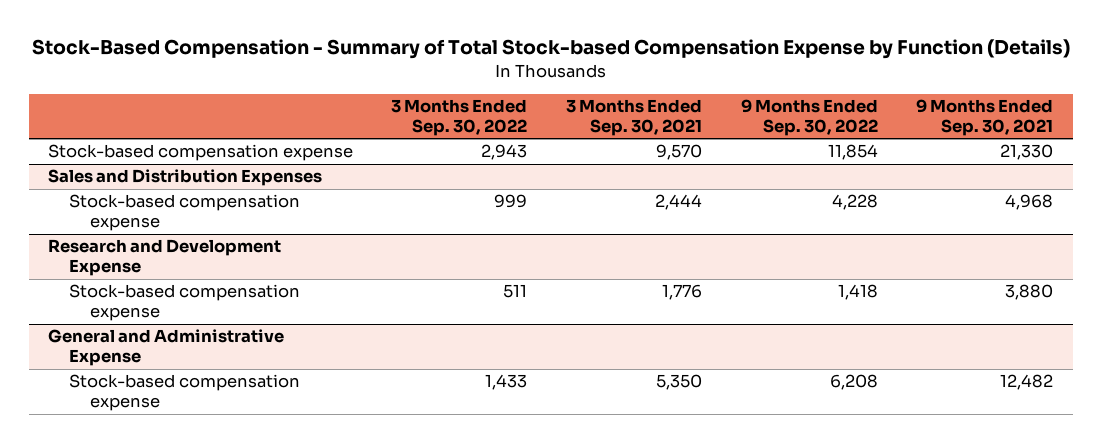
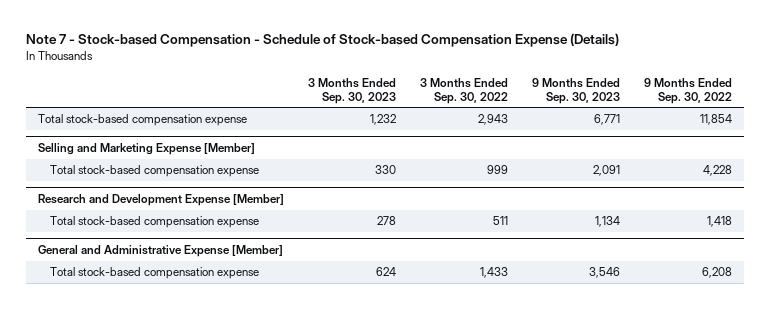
- Stock-Based Compensation - Summary of Total Stock-based Compensation Expense by Function (Details)
+ Note 7 - Stock-based Compensation - Schedule of Stock-based Compensation Expense (Details)
- | 3 Months Ended Sep. 30, 2022 | 3 Months Ended Sep. 30, 2021 | 9 Months Ended Sep. 30, 2022 | 9 Months Ended Sep. 30, 2021
+ | 3 Months Ended Sep. 30, 2023 | 3 Months Ended Sep. 30, 2022 | 9 Months Ended Sep. 30, 2023 | 9 Months Ended Sep. 30, 2022
- Stock-based compensation expense | 2,943 | 9,570 | 11,854 | 21,330
- Sales and Distribution Expenses
- Stock-based compensation expense | 999 | 2,444 | 4,228 | 4,968
- Research and Development Expense
- Stock-based compensation expense | 511 | 1,776 | 1,418 | 3,880
- General and Administrative Expense
- Stock-based compensation expense | 1,433 | 5,350 | 6,208 | 12,482
+ Total stock-based compensation expense | 1,232 | 2,943 | 6,771 | 11,854
+ Selling and Marketing Expense [Member]
+ Total stock-based compensation expense | 330 | 999 | 2,091 | 4,228
+ Research and Development Expense [Member]
+ Total stock-based compensation expense | 278 | 511 | 1,134 | 1,418
+ General and Administrative Expense [Member]
+ Total stock-based compensation expense | 624 | 1,433 | 3,546 | 6,208

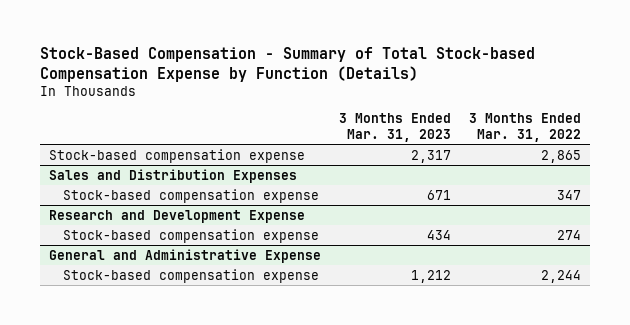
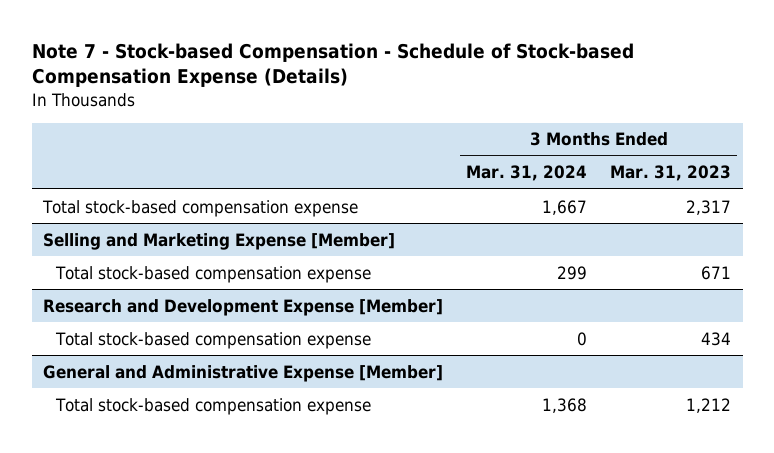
- Stock-Based Compensation - Summary of Total Stock-based Compensation Expense by Function (Details)
+ Note 7 - Stock-based Compensation - Schedule of Stock-based Compensation Expense (Details)
- | 3 Months Ended Mar. 31, 2023 | 3 Months Ended Mar. 31, 2022
+ | 3 Months Ended Mar. 31, 2024 | 3 Months Ended Mar. 31, 2023
- Stock-based compensation expense | 2,317 | 2,865
- Sales and Distribution Expenses
- Stock-based compensation expense | 671 | 347
- Research and Development Expense
- Stock-based compensation expense | 434 | 274
- General and Administrative Expense
- Stock-based compensation expense | 1,212 | 2,244
+ Total stock-based compensation expense | 1,667 | 2,317
+ Selling and Marketing Expense [Member]
+ Total stock-based compensation expense | 299 | 671
+ Research and Development Expense [Member]
+ Total stock-based compensation expense | 0 | 434
+ General and Administrative Expense [Member]
+ Total stock-based compensation expense | 1,368 | 1,212

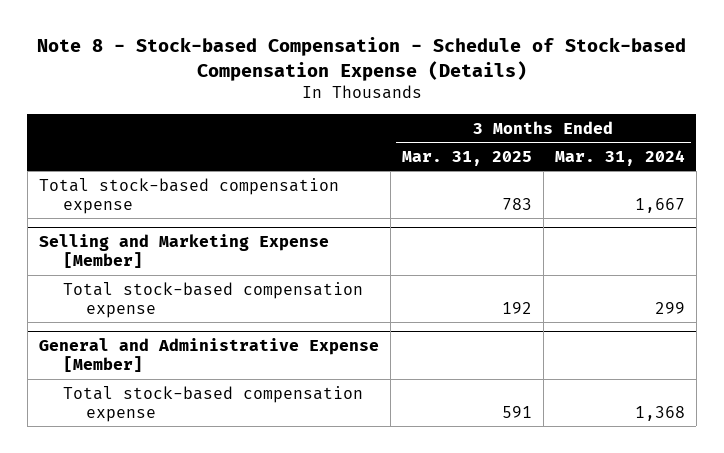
- Note 7 - Stock-based Compensation - Schedule of Stock-based Compensation Expense (Details)
+ Note 8 - Stock-based Compensation - Schedule of Stock-based Compensation Expense (Details)
- | 3 Months Ended Mar. 31, 2024 | 3 Months Ended Mar. 31, 2023
+ | 3 Months Ended Mar. 31, 2025 | 3 Months Ended Mar. 31, 2024
- Research and Development Expense [Member]
- Total stock-based compensation expense | 0 | 434

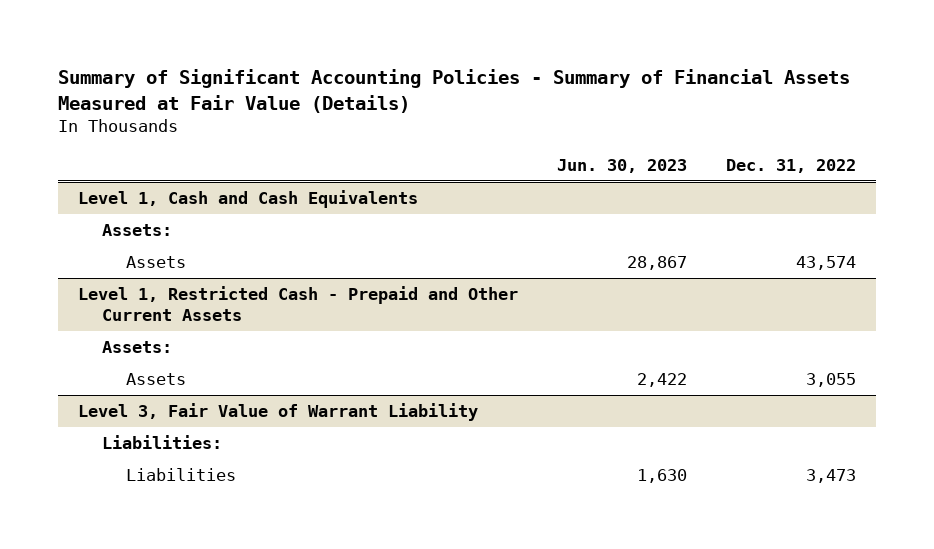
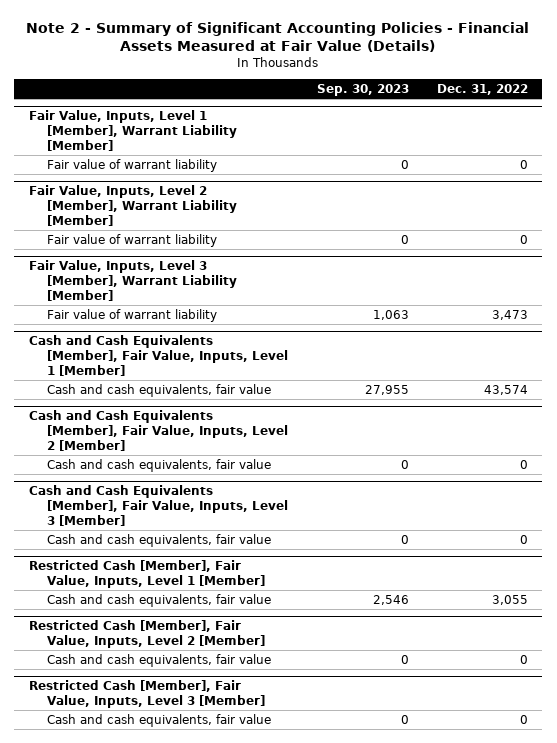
- Summary of Significant Accounting Policies - Summary of Financial Assets Measured at Fair Value (Details)
+ Note 2 - Summary of Significant Accounting Policies - Financial Assets Measured at Fair Value (Details)
- | Jun. 30, 2023 | Dec. 31, 2022
+ | Sep. 30, 2023 | Dec. 31, 2022
- Level 1, Cash and Cash Equivalents
- Assets:
- Assets | 28,867 | 43,574
- Level 1, Restricted Cash - Prepaid and Other Current Assets
- Assets:
- Assets | 2,422 | 3,055
- Level 3, Fair Value of Warrant Liability
- Liabilities:
- Liabilities | 1,630 | 3,473
+ Fair Value, Inputs, Level 1 [Member], Warrant Liability [Member]
+ Fair value of warrant liability | 0 | 0
+ Fair Value, Inputs, Level 2 [Member], Warrant Liability [Member]
+ Fair value of warrant liability | 0 | 0
+ Fair Value, Inputs, Level 3 [Member], Warrant Liability [Member]
+ Fair value of warrant liability | 1,063 | 3,473
+ Cash and Cash Equivalents [Member], Fair Value, Inputs, Level 1 [Member]
+ Cash and cash equivalents, fair value | 27,955 | 43,574
+ Cash and Cash Equivalents [Member], Fair Value, Inputs, Level 2 [Member]
+ Cash and cash equivalents, fair value | 0 | 0
+ Cash and Cash Equivalents [Member], Fair Value, Inputs, Level 3 [Member]
+ Cash and cash equivalents, fair value | 0 | 0
+ Restricted Cash [Member], Fair Value, Inputs, Level 1 [Member]
+ Cash and cash equivalents, fair value | 2,546 | 3,055
+ Restricted Cash [Member], Fair Value, Inputs, Level 2 [Member]
+ Cash and cash equivalents, fair value | 0 | 0
+ Restricted Cash [Member], Fair Value, Inputs, Level 3 [Member]
+ Cash and cash equivalents, fair value | 0 | 0

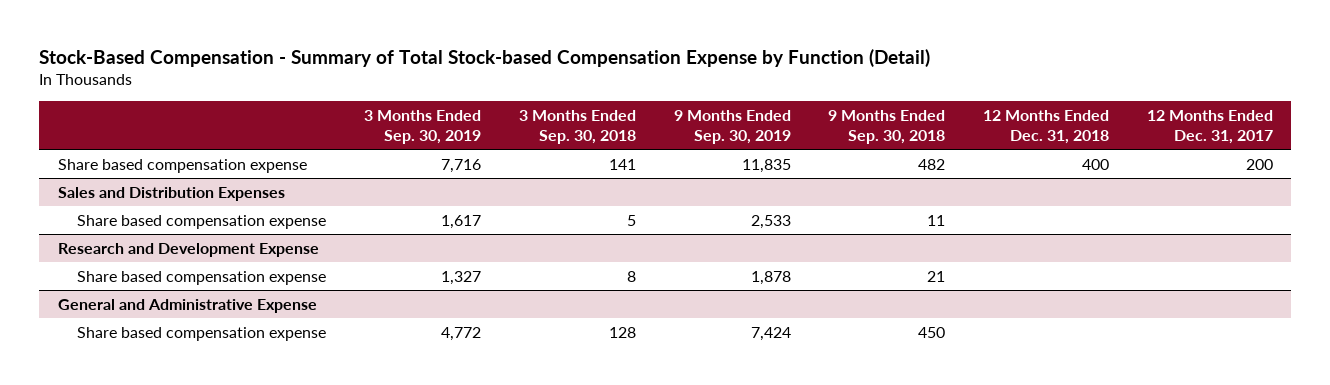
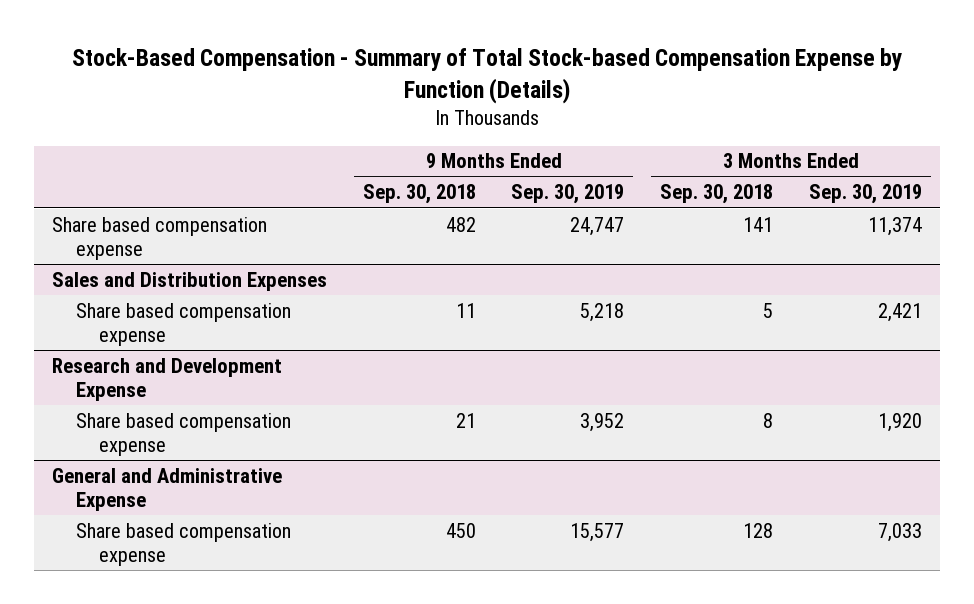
- Stock-Based Compensation - Summary of Total Stock-based Compensation Expense by Function (Detail)
+ Stock-Based Compensation - Summary of Total Stock-based Compensation Expense by Function (Details)
- | 3 Months Ended Sep. 30, 2019 | 3 Months Ended Sep. 30, 2018 | 9 Months Ended Sep. 30, 2019 | 9 Months Ended Sep. 30, 2018 | 12 Months Ended Dec. 31, 2018 | 12 Months Ended Dec. 31, 2017
+ | 9 Months Ended Sep. 30, 2018 | 9 Months Ended Sep. 30, 2019 | 3 Months Ended Sep. 30, 2018 | 3 Months Ended Sep. 30, 2019
- Share based compensation expense | 7,716 | 141 | 11,835 | 482 | 400 | 200
+ Share based compensation expense | 482 | 24,747 | 141 | 11,374
@ Sales and Distribution Expenses
- Share based compensation expense | 1,617 | 5 | 2,533 | 11 | |
+ Share based compensation expense | 11 | 5,218 | 5 | 2,421
@ Research and Development Expense
- Share based compensation expense | 1,327 | 8 | 1,878 | 21 | |
+ Share based compensation expense | 21 | 3,952 | 8 | 1,920
@ General and Administrative Expense
- Share based compensation expense | 4,772 | 128 | 7,424 | 450 | |
+ Share based compensation expense | 450 | 15,577 | 128 | 7,033

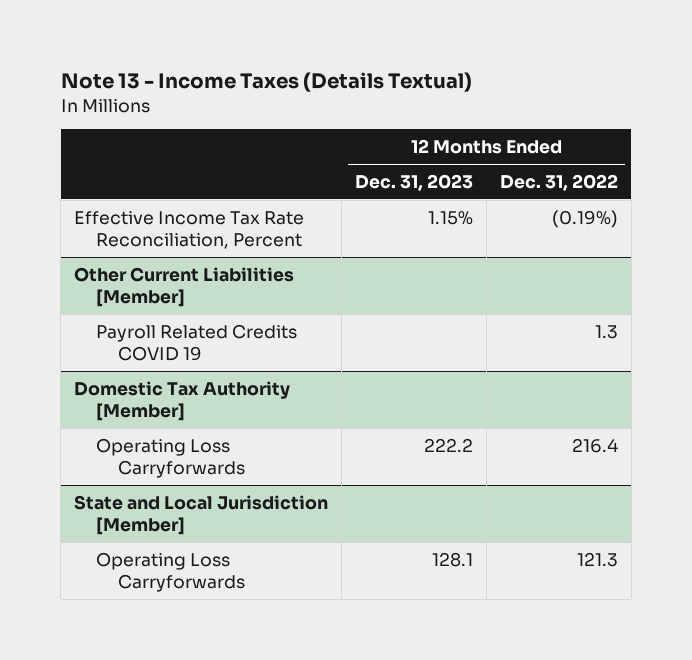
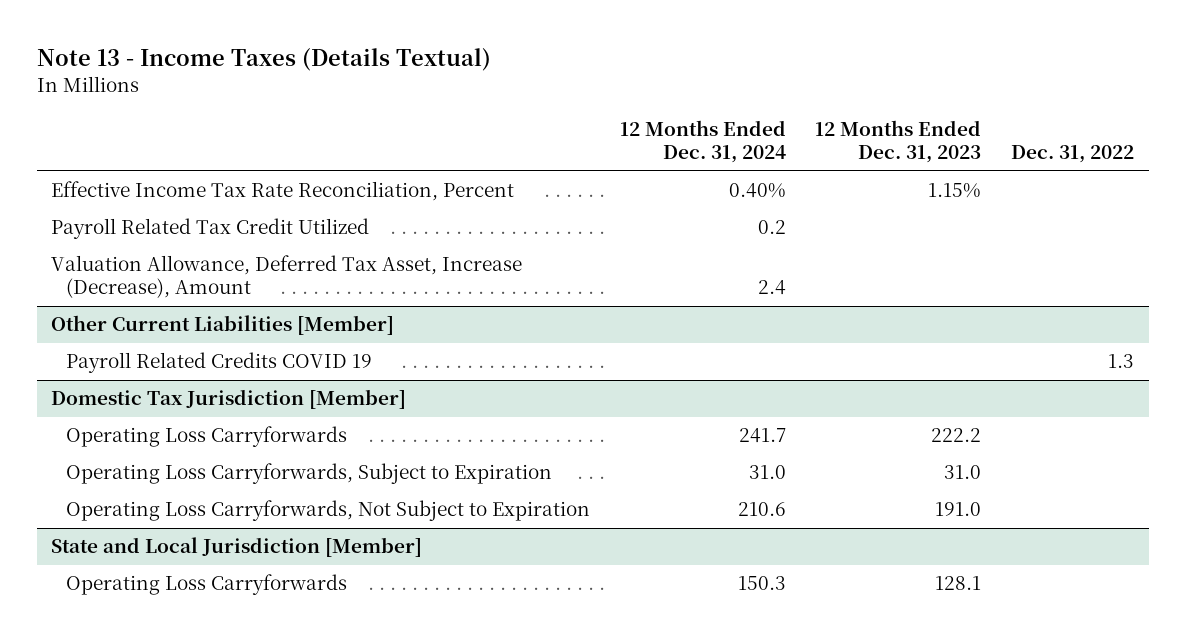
- | 12 Months Ended Dec. 31, 2023 | 12 Months Ended Dec. 31, 2022
+ | 12 Months Ended Dec. 31, 2024 | 12 Months Ended Dec. 31, 2023 | Dec. 31, 2022
+ Payroll Related Tax Credit Utilized | 0.2 | |
+ Valuation Allowance, Deferred Tax Asset, Increase (Decrease), Amount | 2.4 | |
- Domestic Tax Authority [Member]
+ Domestic Tax Jurisdiction [Member]
+ Operating Loss Carryforwards, Subject to Expiration | 31.0 | 31.0 |
+ Operating Loss Carryforwards, Not Subject to Expiration | 210.6 | 191.0 |

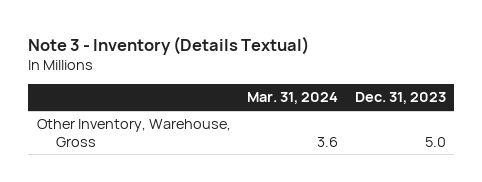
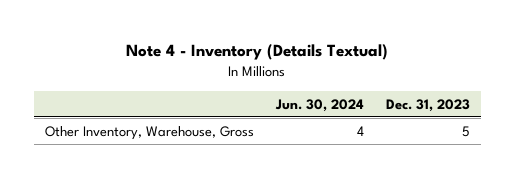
- Note 3 - Inventory (Details Textual)
+ Note 4 - Inventory (Details Textual)
- | Mar. 31, 2024 | Dec. 31, 2023
+ | Jun. 30, 2024 | Dec. 31, 2023
- Other Inventory, Warehouse, Gross | 3.6 | 5.0
+ Other Inventory, Warehouse, Gross | 4 | 5

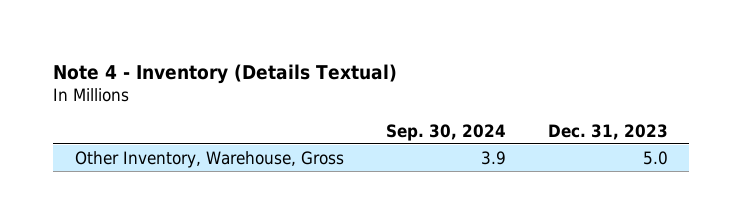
- | Jun. 30, 2024 | Dec. 31, 2023
+ | Sep. 30, 2024 | Dec. 31, 2023
- Other Inventory, Warehouse, Gross | 4 | 5
+ Other Inventory, Warehouse, Gross | 3.9 | 5.0

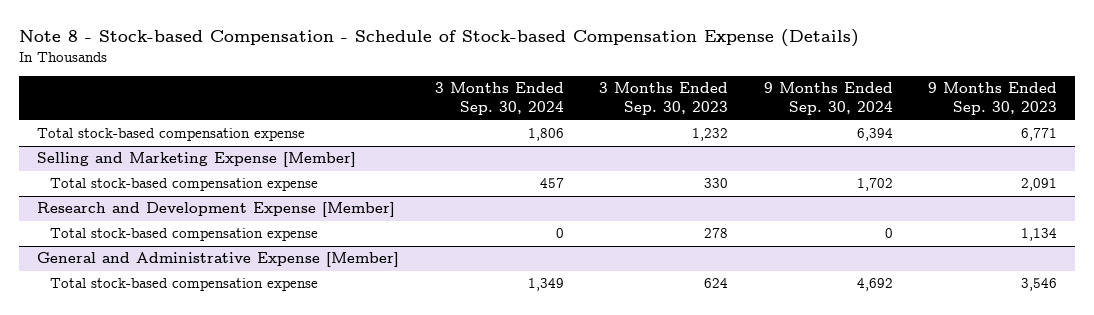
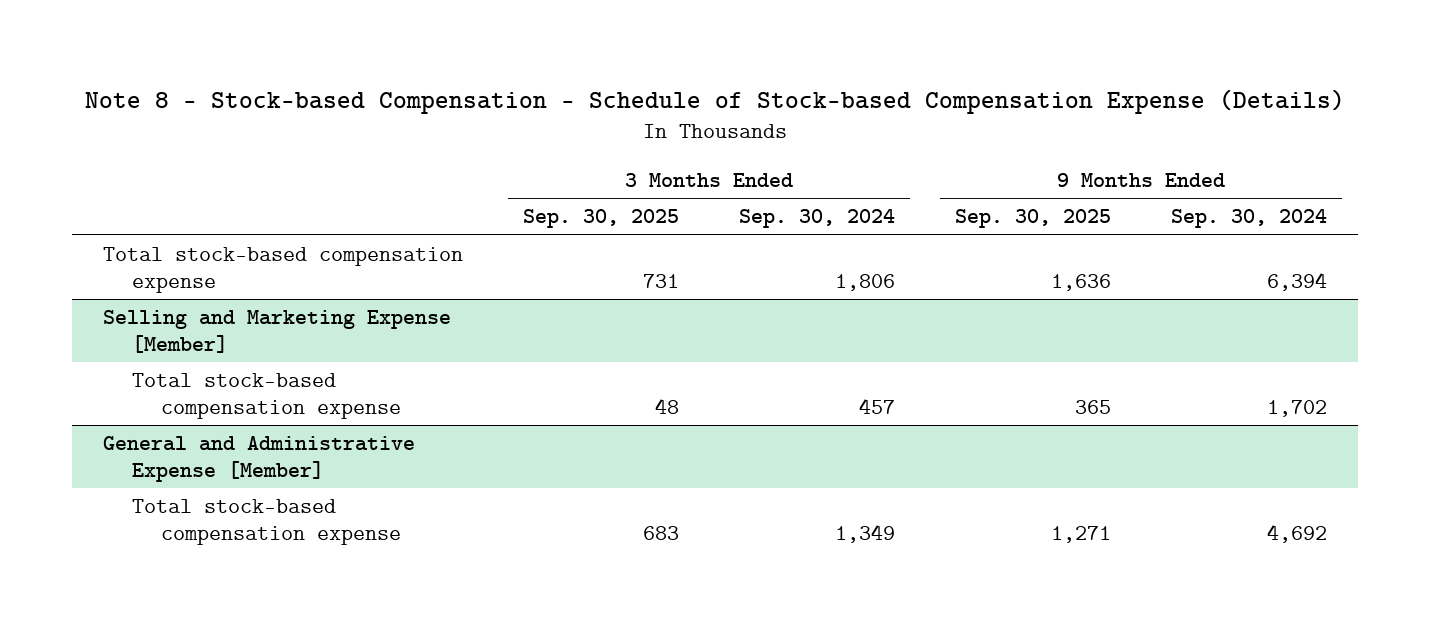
- | 3 Months Ended Sep. 30, 2024 | 3 Months Ended Sep. 30, 2023 | 9 Months Ended Sep. 30, 2024 | 9 Months Ended Sep. 30, 2023
+ | 3 Months Ended Sep. 30, 2025 | 3 Months Ended Sep. 30, 2024 | 9 Months Ended Sep. 30, 2025 | 9 Months Ended Sep. 30, 2024
- Research and Development Expense [Member]
- Total stock-based compensation expense | 0 | 278 | 0 | 1,134

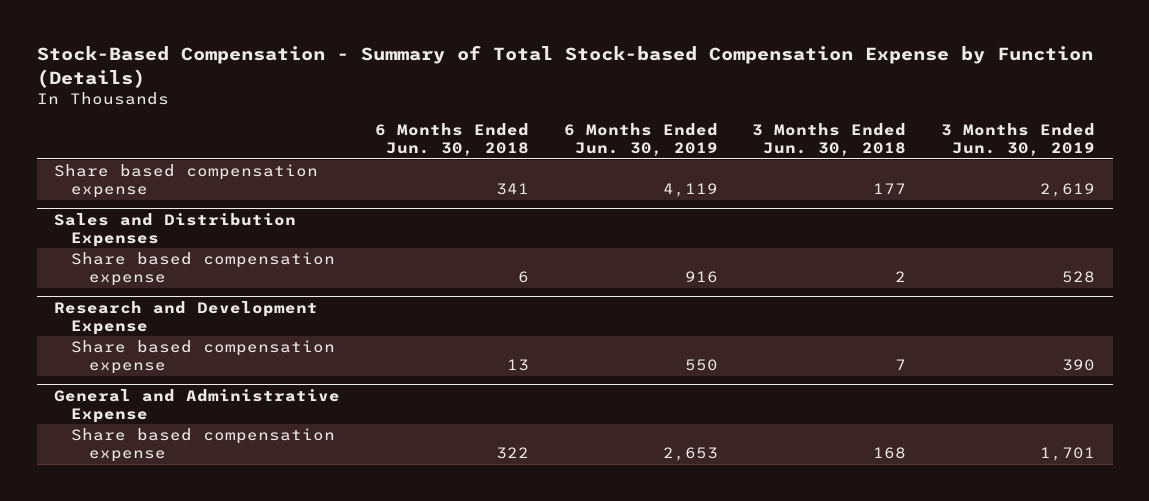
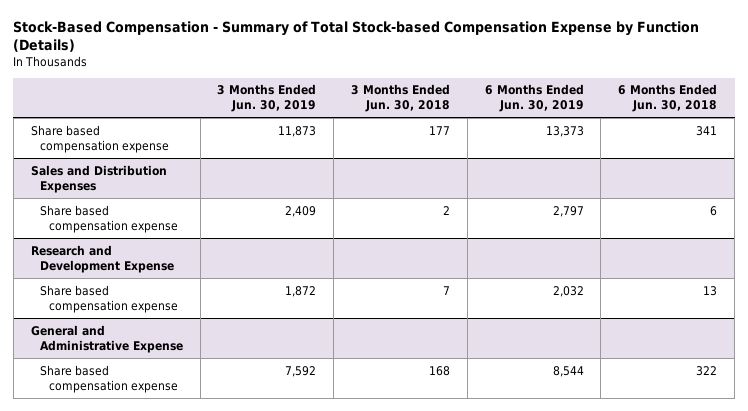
- | 6 Months Ended Jun. 30, 2018 | 6 Months Ended Jun. 30, 2019 | 3 Months Ended Jun. 30, 2018 | 3 Months Ended Jun. 30, 2019
+ | 3 Months Ended Jun. 30, 2019 | 3 Months Ended Jun. 30, 2018 | 6 Months Ended Jun. 30, 2019 | 6 Months Ended Jun. 30, 2018
- Share based compensation expense | 341 | 4,119 | 177 | 2,619
+ Share based compensation expense | 11,873 | 177 | 13,373 | 341
@ Sales and Distribution Expenses
- Share based compensation expense | 6 | 916 | 2 | 528
+ Share based compensation expense | 2,409 | 2 | 2,797 | 6
@ Research and Development Expense
- Share based compensation expense | 13 | 550 | 7 | 390
+ Share based compensation expense | 1,872 | 7 | 2,032 | 13
@ General and Administrative Expense
- Share based compensation expense | 322 | 2,653 | 168 | 1,701
+ Share based compensation expense | 7,592 | 168 | 8,544 | 322

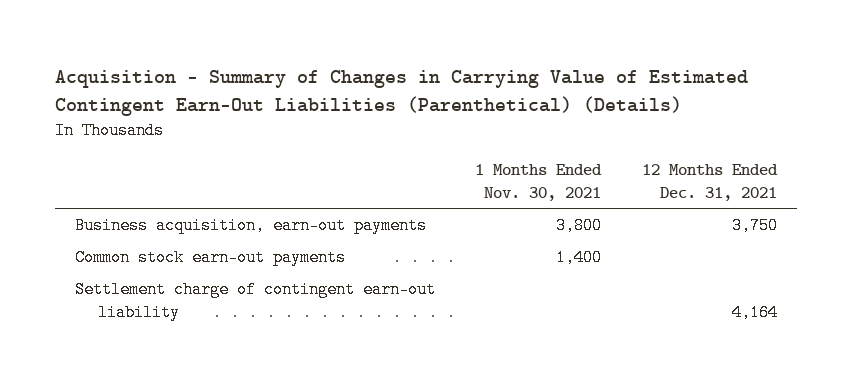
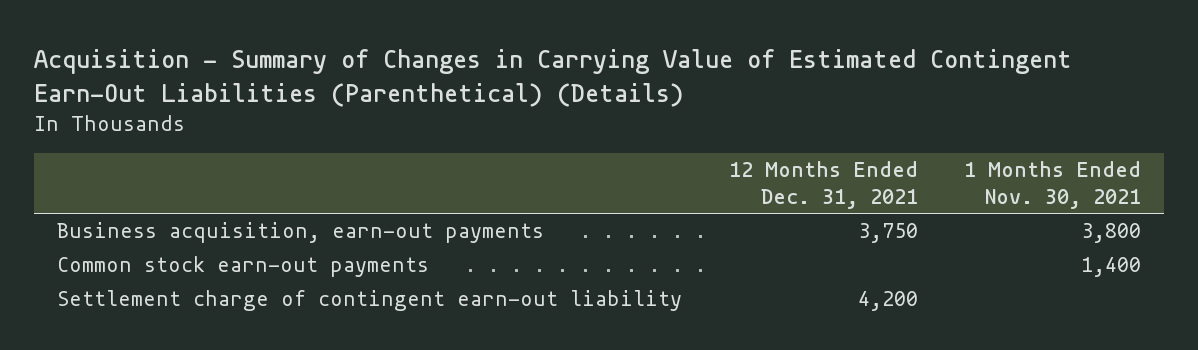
- | 1 Months Ended Nov. 30, 2021 | 12 Months Ended Dec. 31, 2021
+ | 12 Months Ended Dec. 31, 2021 | 1 Months Ended Nov. 30, 2021
- Settlement charge of contingent earn-out liability | | 4,164
+ Settlement charge of contingent earn-out liability | 4,200 |

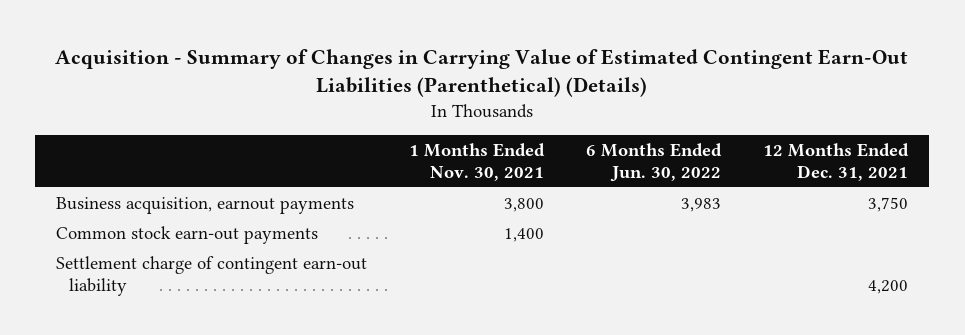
- | 12 Months Ended Dec. 31, 2021 | 1 Months Ended Nov. 30, 2021
+ | 1 Months Ended Nov. 30, 2021 | 6 Months Ended Jun. 30, 2022 | 12 Months Ended Dec. 31, 2021
- Business acquisition, earn-out payments | 3,750 | 3,800
+ Business acquisition, earnout payments | 3,800 | 3,983 | 3,750

